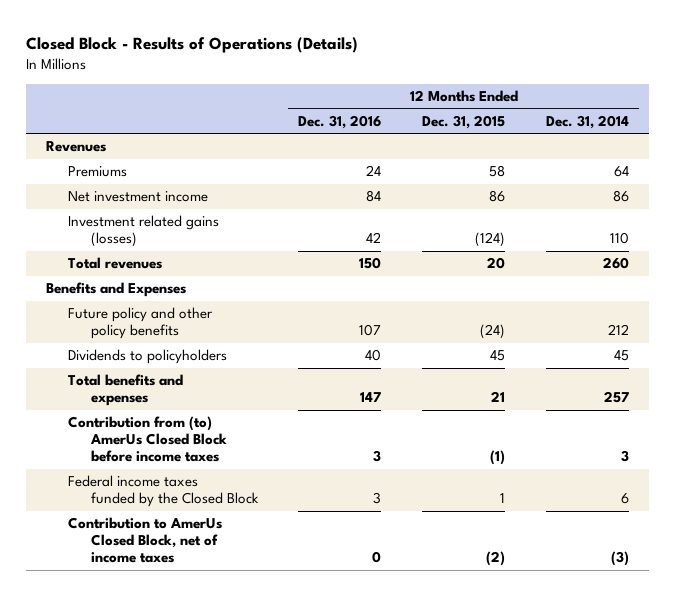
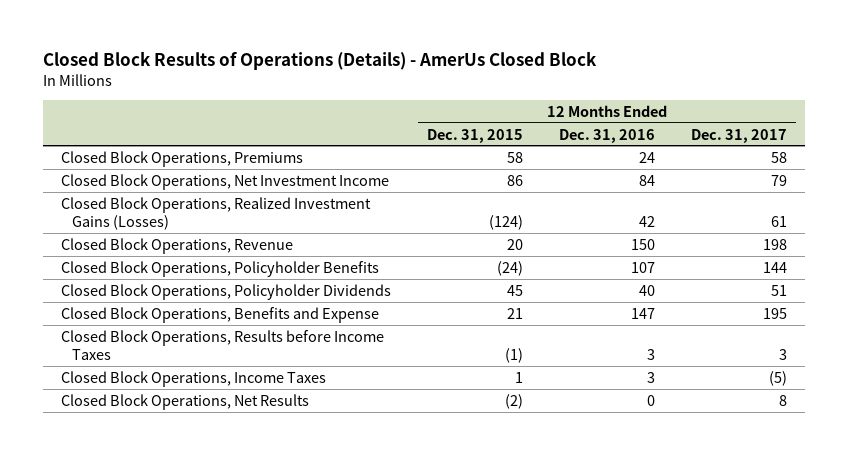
- Closed Block - Results of Operations (Details)
+ Closed Block Results of Operations (Details) - AmerUs Closed Block
- | 12 Months Ended Dec. 31, 2016 | 12 Months Ended Dec. 31, 2015 | 12 Months Ended Dec. 31, 2014
+ | 12 Months Ended Dec. 31, 2015 | 12 Months Ended Dec. 31, 2016 | 12 Months Ended Dec. 31, 2017
- Revenues
- Premiums | 24 | 58 | 64
- Net investment income | 84 | 86 | 86
- Investment related gains (losses) | 42 | (124) | 110
- Total revenues | 150 | 20 | 260
- Benefits and Expenses
- Future policy and other policy benefits | 107 | (24) | 212
- Dividends to policyholders | 40 | 45 | 45
- Total benefits and expenses | 147 | 21 | 257
- Contribution from (to) AmerUs Closed Block before income taxes | 3 | (1) | 3
- Federal income taxes funded by the Closed Block | 3 | 1 | 6
- Contribution to AmerUs Closed Block, net of income taxes | 0 | (2) | (3)
+ Closed Block Operations, Premiums | 58 | 24 | 58
+ Closed Block Operations, Net Investment Income | 86 | 84 | 79
+ Closed Block Operations, Realized Investment Gains (Losses) | (124) | 42 | 61
+ Closed Block Operations, Revenue | 20 | 150 | 198
+ Closed Block Operations, Policyholder Benefits | (24) | 107 | 144
+ Closed Block Operations, Policyholder Dividends | 45 | 40 | 51
+ Closed Block Operations, Benefits and Expense | 21 | 147 | 195
+ Closed Block Operations, Results before Income Taxes | (1) | 3 | 3
+ Closed Block Operations, Income Taxes | 1 | 3 | (5)
+ Closed Block Operations, Net Results | (2) | 0 | 8

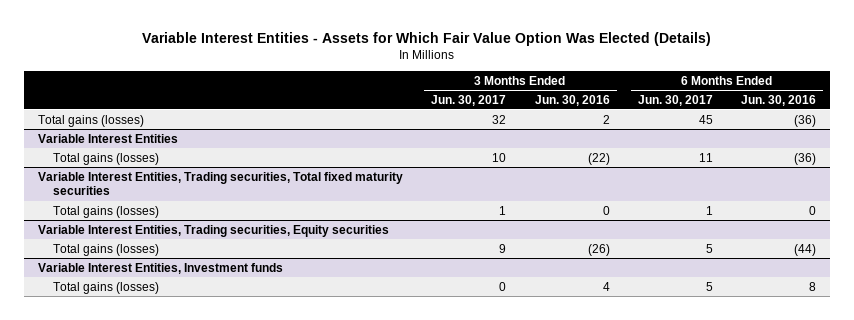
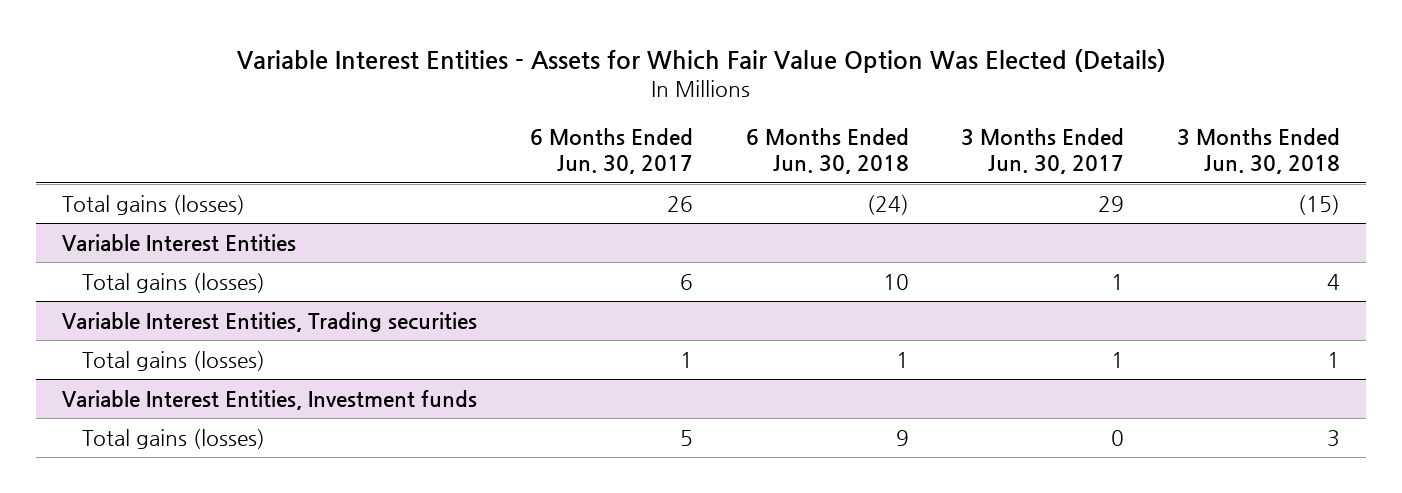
- | 3 Months Ended Jun. 30, 2017 | 3 Months Ended Jun. 30, 2016 | 6 Months Ended Jun. 30, 2017 | 6 Months Ended Jun. 30, 2016
+ | 6 Months Ended Jun. 30, 2017 | 6 Months Ended Jun. 30, 2018 | 3 Months Ended Jun. 30, 2017 | 3 Months Ended Jun. 30, 2018
- Total gains (losses) | 32 | 2 | 45 | (36)
+ Total gains (losses) | 26 | (24) | 29 | (15)
@ Variable Interest Entities
- Total gains (losses) | 10 | (22) | 11 | (36)
- Variable Interest Entities, Trading securities, Total fixed maturity securities
@ Variable Interest Entities
+ Total gains (losses) | 6 | 10 | 1 | 4
+ Variable Interest Entities, Trading securities
- Variable Interest Entities, Trading securities, Equity securities
- Total gains (losses) | 9 | (26) | 5 | (44)

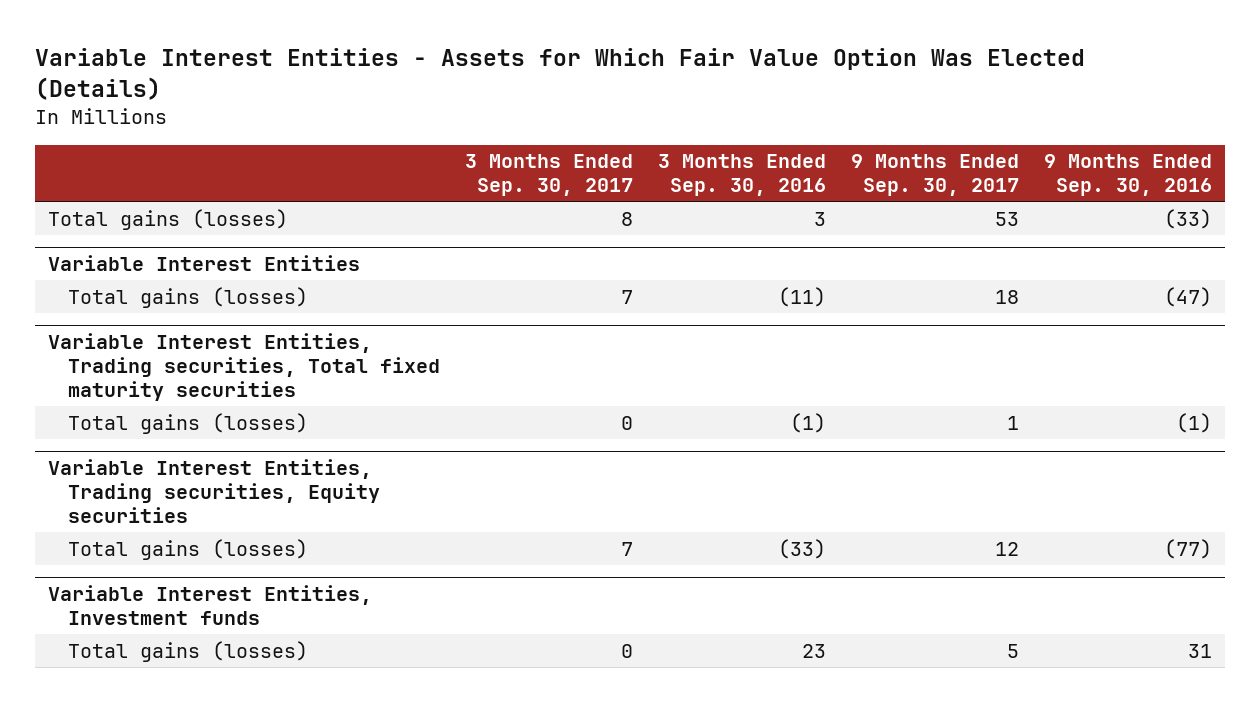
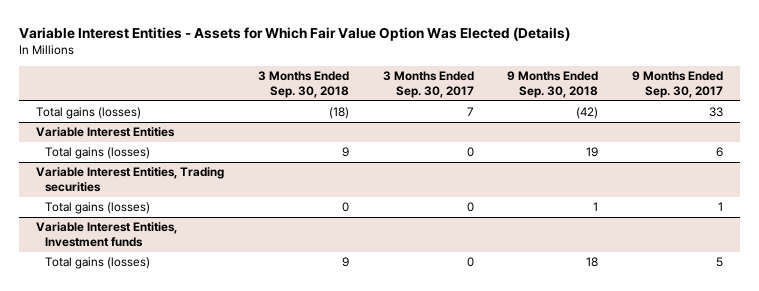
- | 3 Months Ended Sep. 30, 2017 | 3 Months Ended Sep. 30, 2016 | 9 Months Ended Sep. 30, 2017 | 9 Months Ended Sep. 30, 2016
+ | 3 Months Ended Sep. 30, 2018 | 3 Months Ended Sep. 30, 2017 | 9 Months Ended Sep. 30, 2018 | 9 Months Ended Sep. 30, 2017
- Total gains (losses) | 8 | 3 | 53 | (33)
+ Total gains (losses) | (18) | 7 | (42) | 33
@ Variable Interest Entities
- Total gains (losses) | 7 | (11) | 18 | (47)
- Variable Interest Entities, Trading securities, Total fixed maturity securities
@ Variable Interest Entities
+ Total gains (losses) | 9 | 0 | 19 | 6
+ Variable Interest Entities, Trading securities
- Variable Interest Entities, Trading securities, Equity securities
- Total gains (losses) | 7 | (33) | 12 | (77)

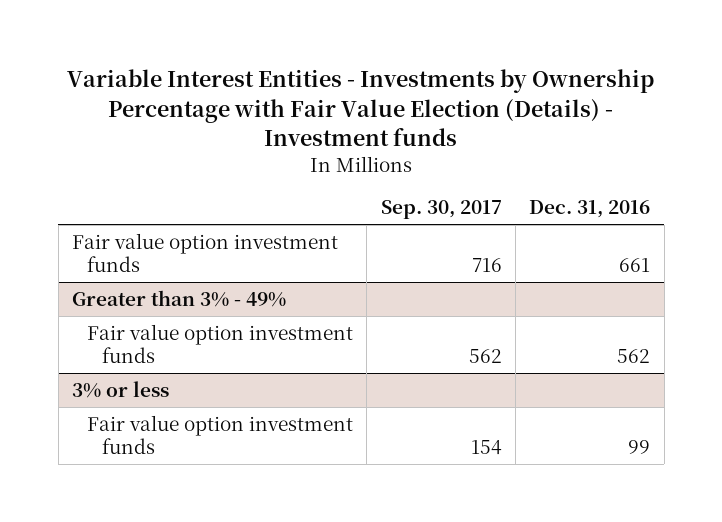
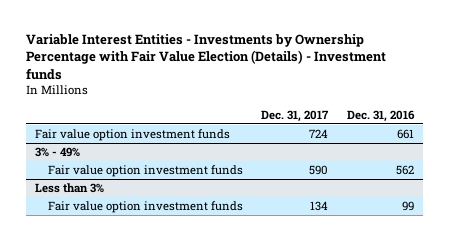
- | Sep. 30, 2017 | Dec. 31, 2016
+ | Dec. 31, 2017 | Dec. 31, 2016
- Greater than 3% - 49%
+ 3% - 49%
- 3% or less
+ Less than 3%

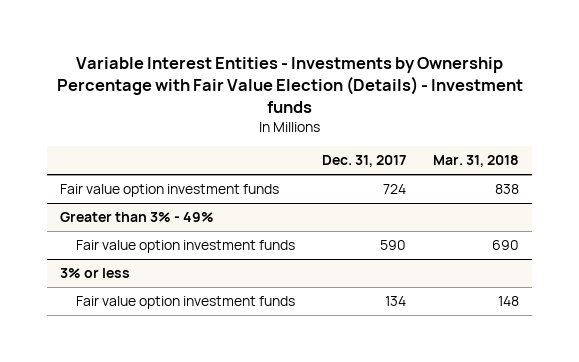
- | Dec. 31, 2017 | Dec. 31, 2016
+ | Dec. 31, 2017 | Mar. 31, 2018
- 3% - 49%
+ Greater than 3% - 49%
- Less than 3%
+ 3% or less

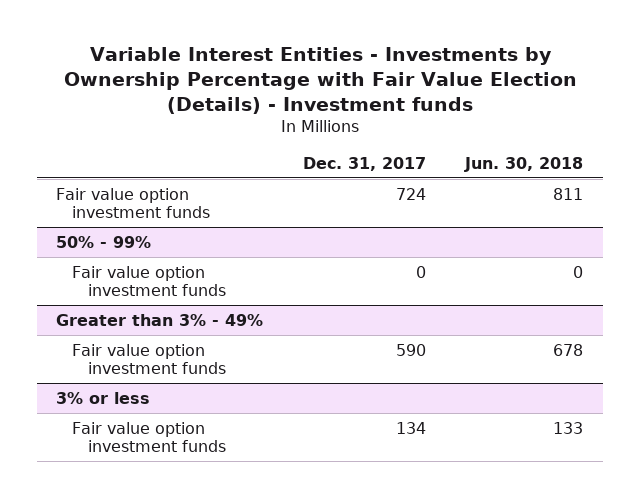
- | Dec. 31, 2017 | Mar. 31, 2018
+ | Dec. 31, 2017 | Jun. 30, 2018
+ 50% - 99%
+ Fair value option investment funds | 0 | 0

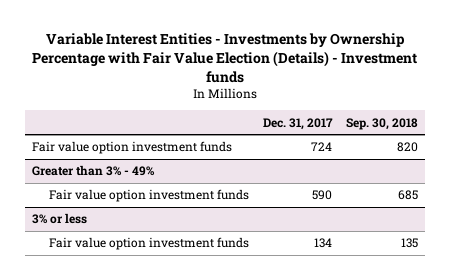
- | Dec. 31, 2017 | Jun. 30, 2018
+ | Dec. 31, 2017 | Sep. 30, 2018
- 50% - 99%
- Fair value option investment funds | 0 | 0

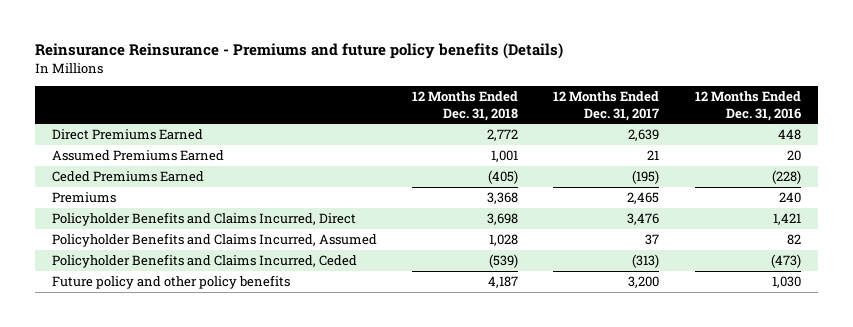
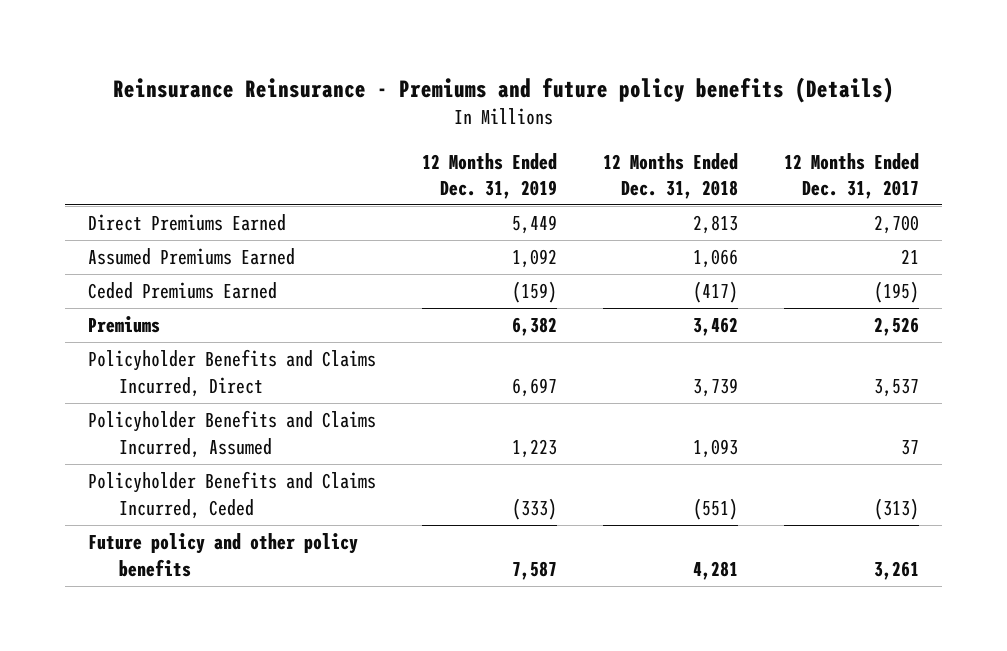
- | 12 Months Ended Dec. 31, 2018 | 12 Months Ended Dec. 31, 2017 | 12 Months Ended Dec. 31, 2016
+ | 12 Months Ended Dec. 31, 2019 | 12 Months Ended Dec. 31, 2018 | 12 Months Ended Dec. 31, 2017
- Direct Premiums Earned | 2,772 | 2,639 | 448
- Assumed Premiums Earned | 1,001 | 21 | 20
- Ceded Premiums Earned | (405) | (195) | (228)
- Premiums | 3,368 | 2,465 | 240
- Policyholder Benefits and Claims Incurred, Direct | 3,698 | 3,476 | 1,421
- Policyholder Benefits and Claims Incurred, Assumed | 1,028 | 37 | 82
- Policyholder Benefits and Claims Incurred, Ceded | (539) | (313) | (473)
- Future policy and other policy benefits | 4,187 | 3,200 | 1,030
+ Direct Premiums Earned | 5,449 | 2,813 | 2,700
+ Assumed Premiums Earned | 1,092 | 1,066 | 21
+ Ceded Premiums Earned | (159) | (417) | (195)
+ Premiums | 6,382 | 3,462 | 2,526
+ Policyholder Benefits and Claims Incurred, Direct | 6,697 | 3,739 | 3,537
+ Policyholder Benefits and Claims Incurred, Assumed | 1,223 | 1,093 | 37
+ Policyholder Benefits and Claims Incurred, Ceded | (333) | (551) | (313)
+ Future policy and other policy benefits | 7,587 | 4,281 | 3,261

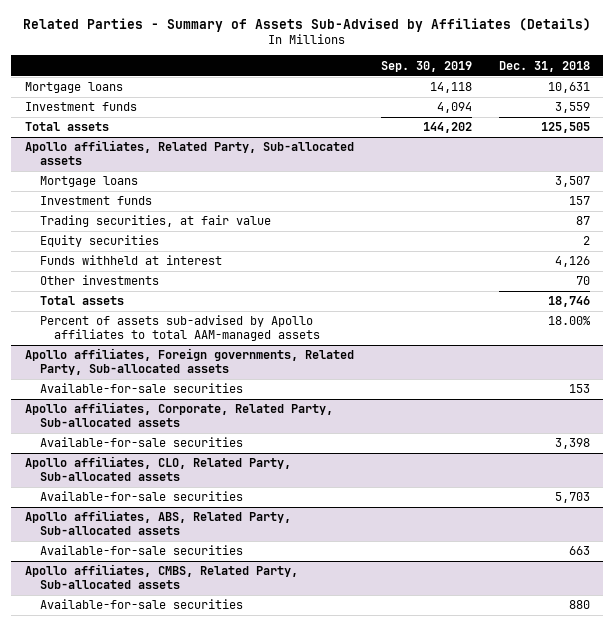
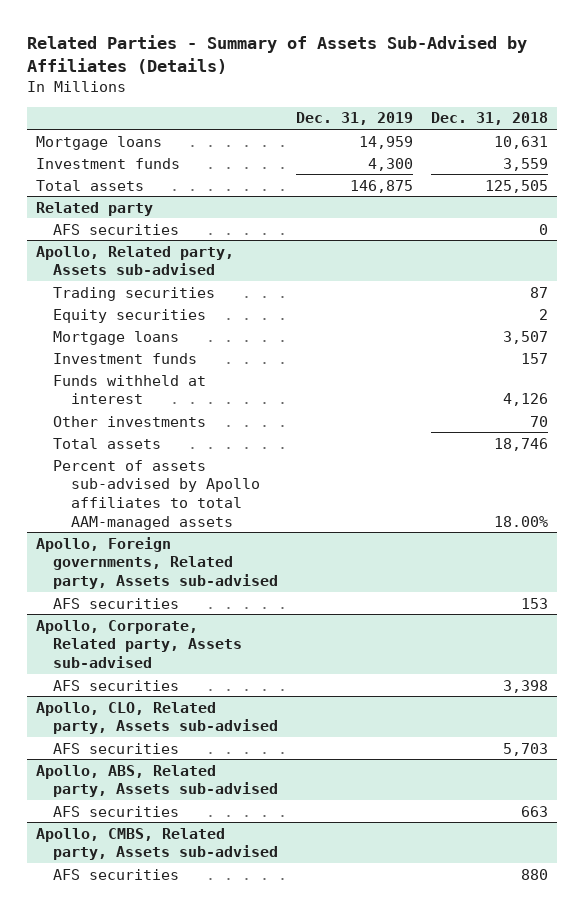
- | Sep. 30, 2019 | Dec. 31, 2018
+ | Dec. 31, 2019 | Dec. 31, 2018
- Apollo affiliates, Related Party, Sub-allocated assets
+ Related party
+ AFS securities | | 0
+ Apollo, Related party, Assets sub-advised
+ Trading securities | | 87
+ Equity securities | | 2
- Trading securities, at fair value | | 87
- Equity securities | | 2
- Apollo affiliates, Foreign governments, Related Party, Sub-allocated assets
- Available-for-sale securities | | 153
- Apollo affiliates, Corporate, Related Party, Sub-allocated assets
- Available-for-sale securities | | 3,398
- Apollo affiliates, CLO, Related Party, Sub-allocated assets
- Available-for-sale securities | | 5,703
- Apollo affiliates, ABS, Related Party, Sub-allocated assets
- Available-for-sale securities | | 663
- Apollo affiliates, CMBS, Related Party, Sub-allocated assets
- Available-for-sale securities | | 880
+ Apollo, Foreign governments, Related party, Assets sub-advised
+ AFS securities | | 153
+ Apollo, Corporate, Related party, Assets sub-advised
+ AFS securities | | 3,398
+ Apollo, CLO, Related party, Assets sub-advised
+ AFS securities | | 5,703
+ Apollo, ABS, Related party, Assets sub-advised
+ AFS securities | | 663
+ Apollo, CMBS, Related party, Assets sub-advised
+ AFS securities | | 880

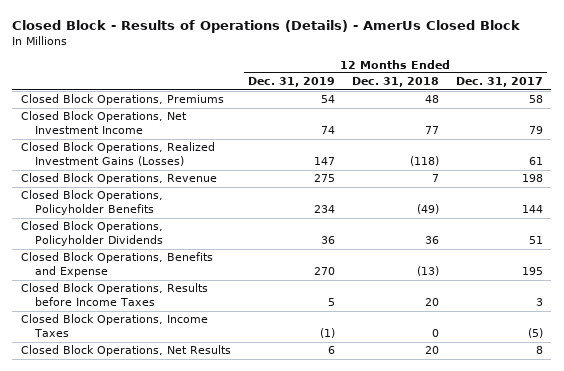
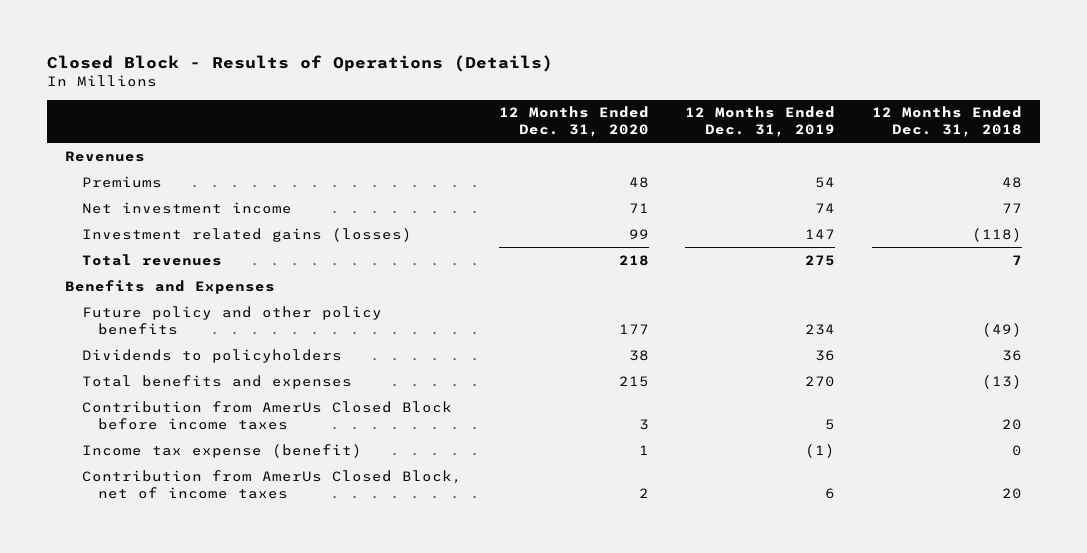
- Closed Block - Results of Operations (Details) - AmerUs Closed Block
+ Closed Block - Results of Operations (Details)
- | 12 Months Ended Dec. 31, 2019 | 12 Months Ended Dec. 31, 2018 | 12 Months Ended Dec. 31, 2017
+ | 12 Months Ended Dec. 31, 2020 | 12 Months Ended Dec. 31, 2019 | 12 Months Ended Dec. 31, 2018
- Closed Block Operations, Premiums | 54 | 48 | 58
- Closed Block Operations, Net Investment Income | 74 | 77 | 79
- Closed Block Operations, Realized Investment Gains (Losses) | 147 | (118) | 61
- Closed Block Operations, Revenue | 275 | 7 | 198
- Closed Block Operations, Policyholder Benefits | 234 | (49) | 144
- Closed Block Operations, Policyholder Dividends | 36 | 36 | 51
- Closed Block Operations, Benefits and Expense | 270 | (13) | 195
- Closed Block Operations, Results before Income Taxes | 5 | 20 | 3
- Closed Block Operations, Income Taxes | (1) | 0 | (5)
- Closed Block Operations, Net Results | 6 | 20 | 8
+ Revenues
+ Premiums | 48 | 54 | 48
+ Net investment income | 71 | 74 | 77
+ Investment related gains (losses) | 99 | 147 | (118)
+ Total revenues | 218 | 275 | 7
+ Benefits and Expenses
+ Future policy and other policy benefits | 177 | 234 | (49)
+ Dividends to policyholders | 38 | 36 | 36
+ Total benefits and expenses | 215 | 270 | (13)
+ Contribution from AmerUs Closed Block before income taxes | 3 | 5 | 20
+ Income tax expense (benefit) | 1 | (1) | 0
+ Contribution from AmerUs Closed Block, net of income taxes | 2 | 6 | 20

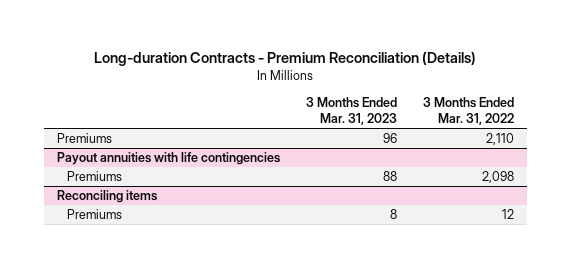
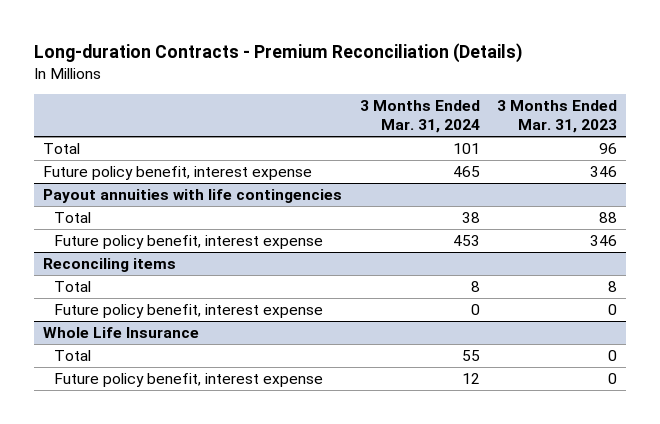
- | 3 Months Ended Mar. 31, 2023 | 3 Months Ended Mar. 31, 2022
+ | 3 Months Ended Mar. 31, 2024 | 3 Months Ended Mar. 31, 2023
- Premiums | 96 | 2,110
+ Total | 101 | 96
+ Future policy benefit, interest expense | 465 | 346
@ Payout annuities with life contingencies
- Premiums | 88 | 2,098
+ Total | 38 | 88
+ Future policy benefit, interest expense | 453 | 346
@ Reconciling items
- Premiums | 8 | 12
+ Total | 8 | 8
+ Future policy benefit, interest expense | 0 | 0
+ Whole Life Insurance
+ Total | 55 | 0
+ Future policy benefit, interest expense | 12 | 0

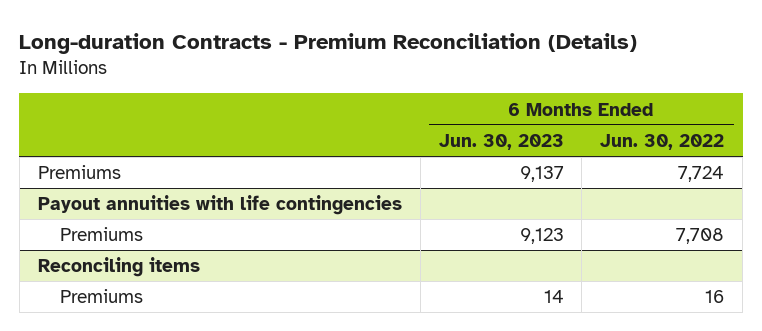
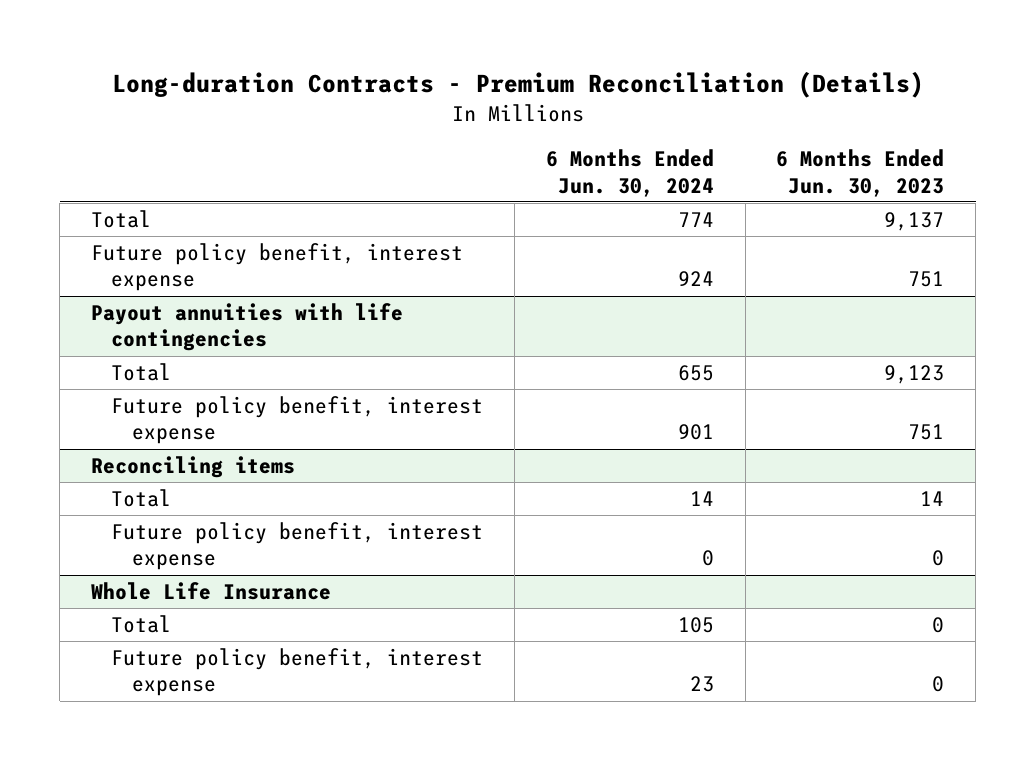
- | 6 Months Ended Jun. 30, 2023 | 6 Months Ended Jun. 30, 2022
+ | 6 Months Ended Jun. 30, 2024 | 6 Months Ended Jun. 30, 2023
- Premiums | 9,137 | 7,724
+ Total | 774 | 9,137
+ Future policy benefit, interest expense | 924 | 751
@ Payout annuities with life contingencies
- Premiums | 9,123 | 7,708
+ Total | 655 | 9,123
+ Future policy benefit, interest expense | 901 | 751
@ Reconciling items
- Premiums | 14 | 16
+ Total | 14 | 14
+ Future policy benefit, interest expense | 0 | 0
+ Whole Life Insurance
+ Total | 105 | 0
+ Future policy benefit, interest expense | 23 | 0

